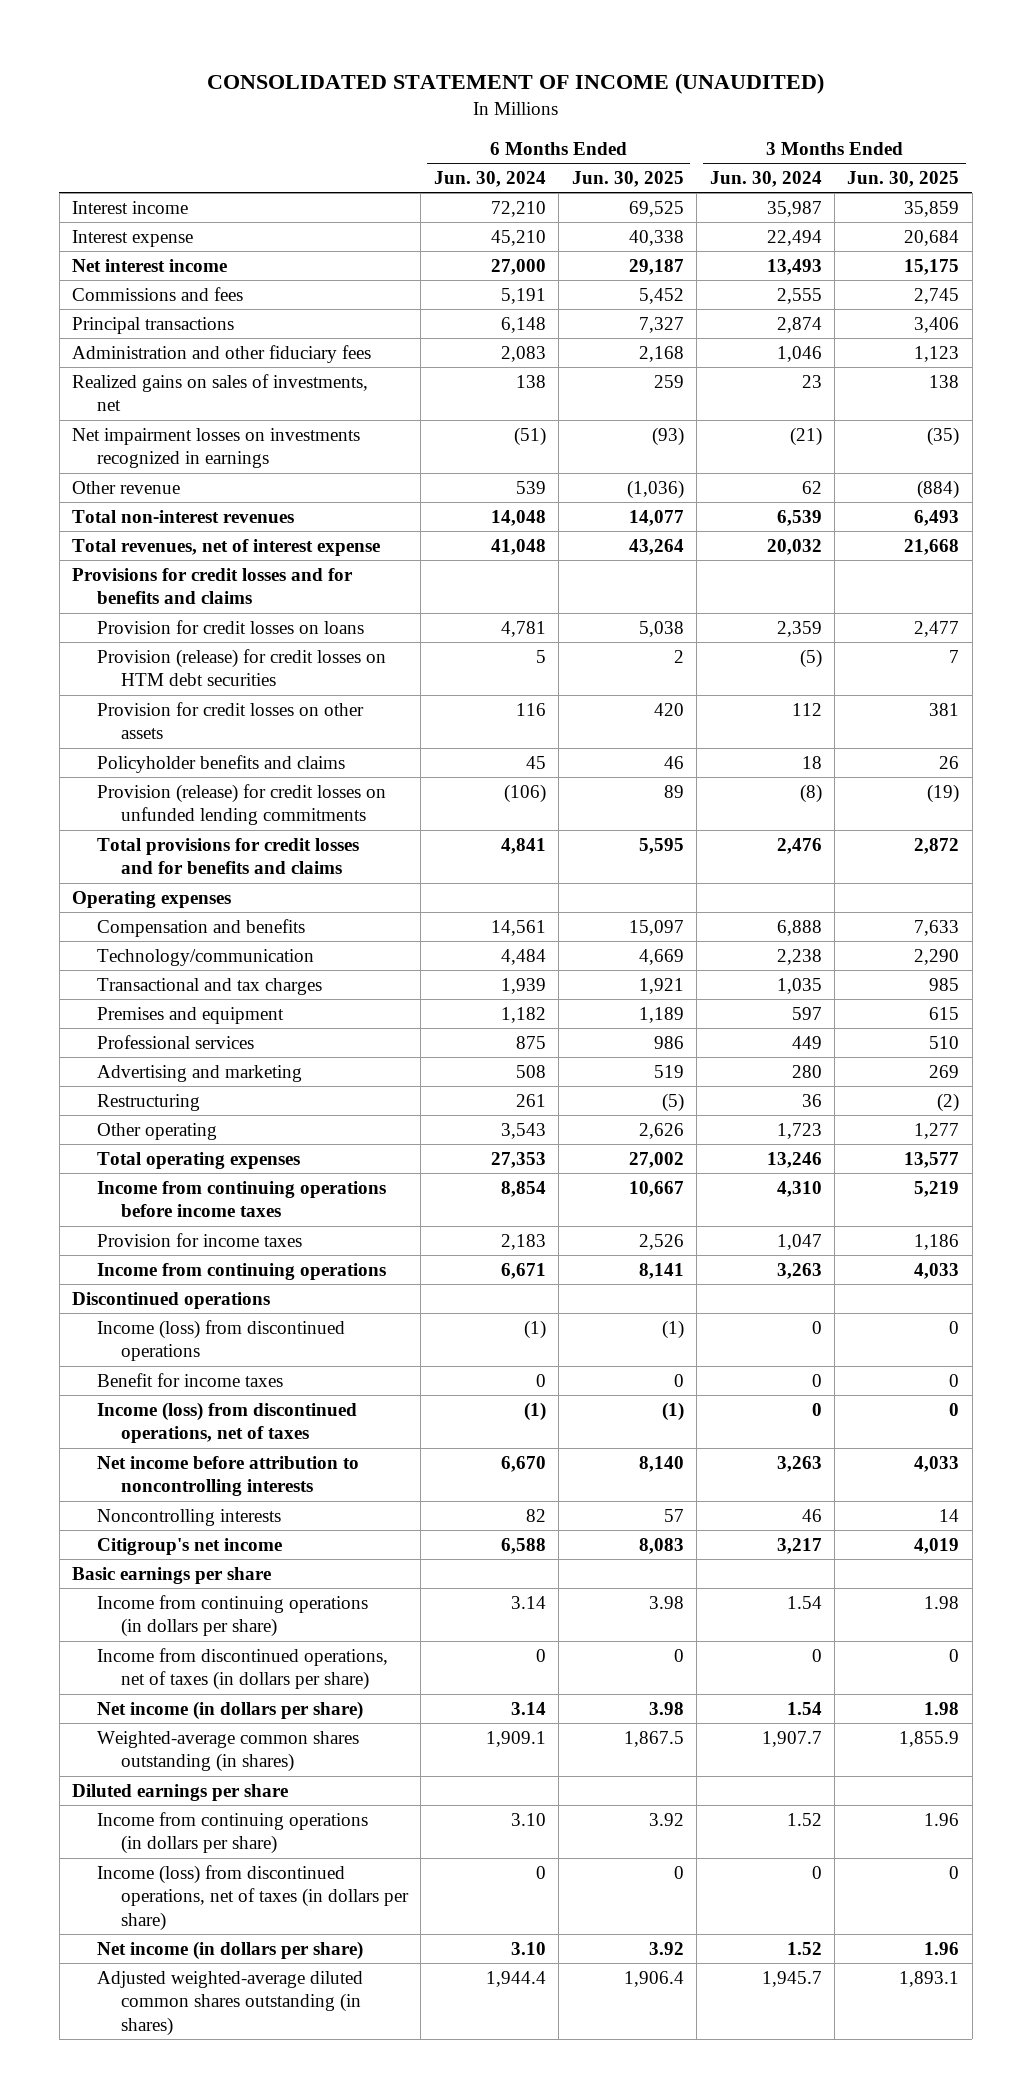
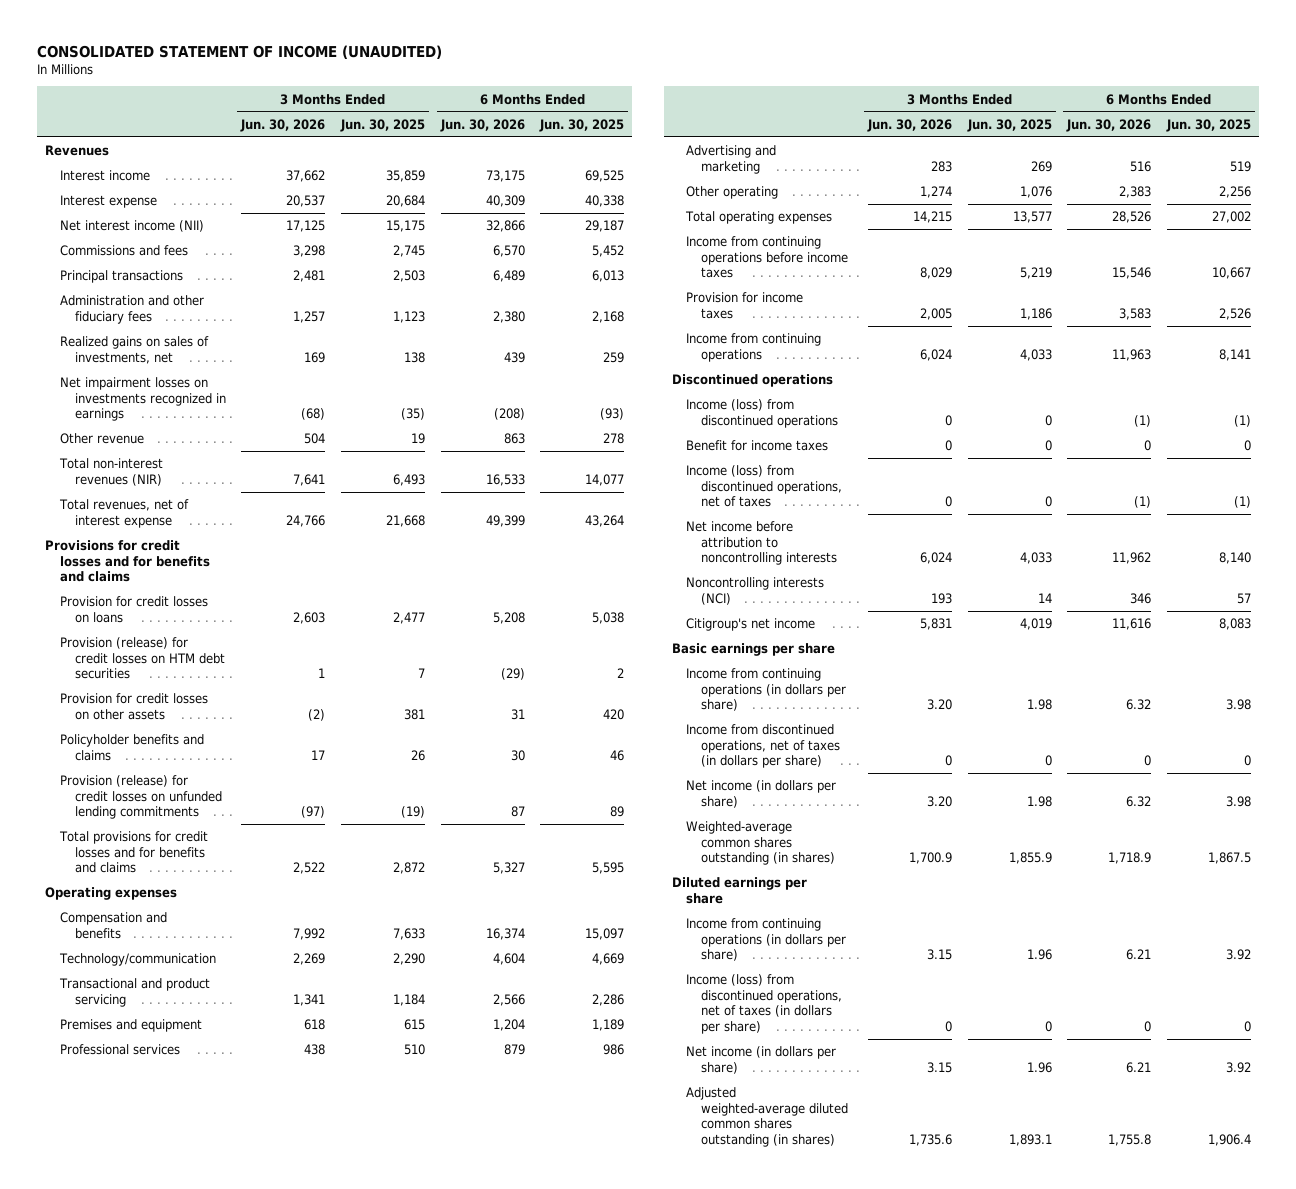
- | 6 Months Ended Jun. 30, 2024 | 6 Months Ended Jun. 30, 2025 | 3 Months Ended Jun. 30, 2024 | 3 Months Ended Jun. 30, 2025
+ | 3 Months Ended Jun. 30, 2026 | 3 Months Ended Jun. 30, 2025 | 6 Months Ended Jun. 30, 2026 | 6 Months Ended Jun. 30, 2025
+ Revenues
- Net interest income | 27,000 | 29,187 | 13,493 | 15,175
+ Net interest income (NII) | 17,125 | 15,175 | 32,866 | 29,187
- Principal transactions | 6,148 | 7,327 | 2,874 | 3,406
+ Principal transactions | 2,481 | 2,503 | 6,489 | 6,013
- Other revenue | 539 | (1,036) | 62 | (884)
- Total non-interest revenues | 14,048 | 14,077 | 6,539 | 6,493
+ Other revenue | 504 | 19 | 863 | 278
+ Total non-interest revenues (NIR) | 7,641 | 6,493 | 16,533 | 14,077
- Transactional and tax charges | 1,939 | 1,921 | 1,035 | 985
+ Transactional and product servicing | 1,341 | 1,184 | 2,566 | 2,286
- Restructuring | 261 | (5) | 36 | (2)
- Other operating | 3,543 | 2,626 | 1,723 | 1,277
+ Other operating | 1,274 | 1,076 | 2,383 | 2,256
- Noncontrolling interests | 82 | 57 | 46 | 14
+ Noncontrolling interests (NCI) | 193 | 14 | 346 | 57

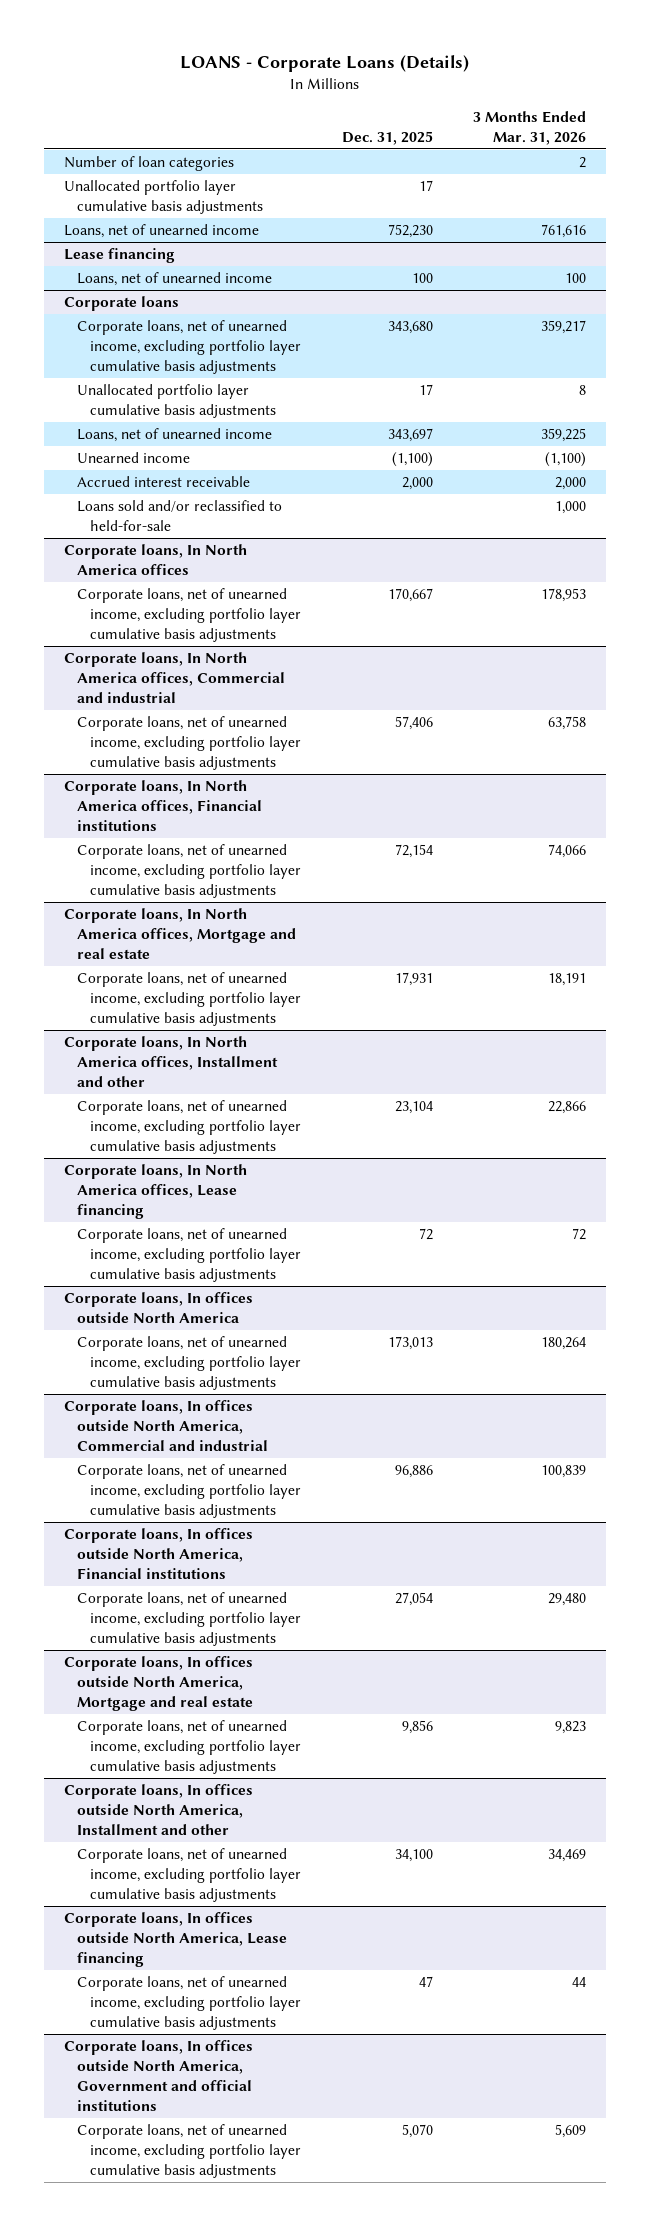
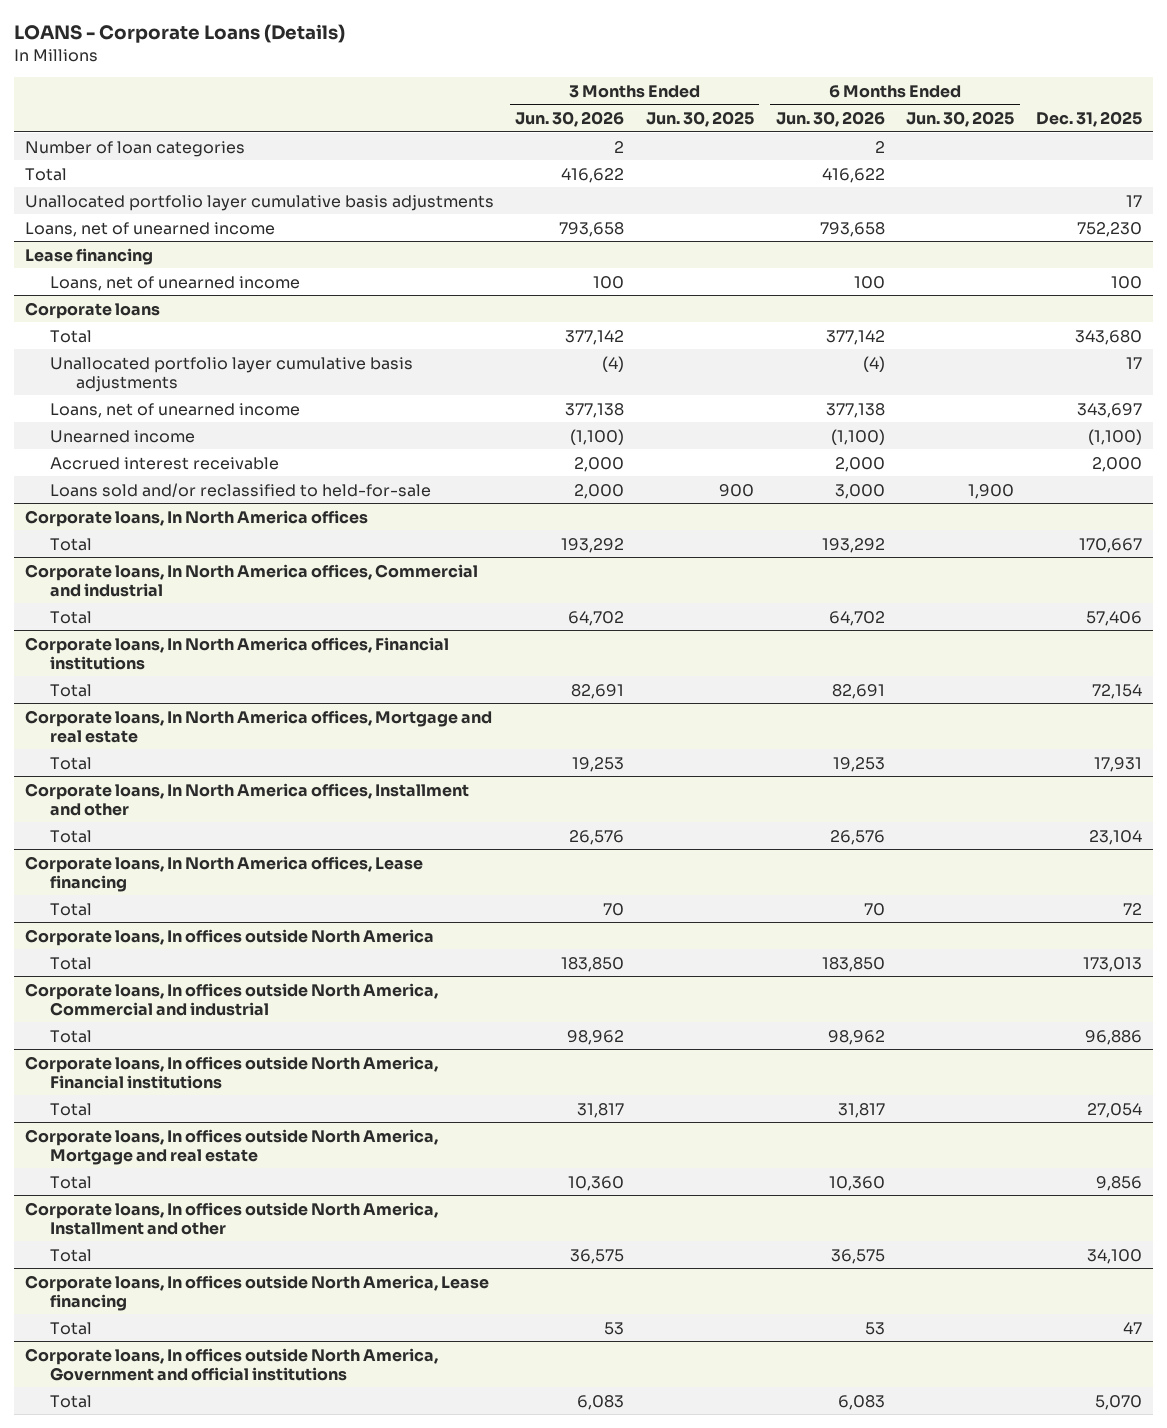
- | Dec. 31, 2025 | 3 Months Ended Mar. 31, 2026
+ | 3 Months Ended Jun. 30, 2026 | 3 Months Ended Jun. 30, 2025 | 6 Months Ended Jun. 30, 2026 | 6 Months Ended Jun. 30, 2025 | Dec. 31, 2025
+ Total | 416,622 | | 416,622 | |
@ Corporate loans
- Corporate loans, net of unearned income, excluding portfolio layer cumulative basis adjustments | 343,680 | 359,217
+ Total | 377,142 | | 377,142 | | 343,680
@ Corporate loans, In North America offices
- Corporate loans, net of unearned income, excluding portfolio layer cumulative basis adjustments | 170,667 | 178,953
+ Total | 193,292 | | 193,292 | | 170,667
@ Corporate loans, In North America offices, Commercial and industrial
- Corporate loans, net of unearned income, excluding portfolio layer cumulative basis adjustments | 57,406 | 63,758
+ Total | 64,702 | | 64,702 | | 57,406
@ Corporate loans, In North America offices, Financial institutions
- Corporate loans, net of unearned income, excluding portfolio layer cumulative basis adjustments | 72,154 | 74,066
+ Total | 82,691 | | 82,691 | | 72,154
@ Corporate loans, In North America offices, Mortgage and real estate
- Corporate loans, net of unearned income, excluding portfolio layer cumulative basis adjustments | 17,931 | 18,191
+ Total | 19,253 | | 19,253 | | 17,931
@ Corporate loans, In North America offices, Installment and other
- Corporate loans, net of unearned income, excluding portfolio layer cumulative basis adjustments | 23,104 | 22,866
+ Total | 26,576 | | 26,576 | | 23,104
@ Corporate loans, In North America offices, Lease financing
- Corporate loans, net of unearned income, excluding portfolio layer cumulative basis adjustments | 72 | 72
+ Total | 70 | | 70 | | 72
@ Corporate loans, In offices outside North America
- Corporate loans, net of unearned income, excluding portfolio layer cumulative basis adjustments | 173,013 | 180,264
+ Total | 183,850 | | 183,850 | | 173,013
@ Corporate loans, In offices outside North America, Commercial and industrial
- Corporate loans, net of unearned income, excluding portfolio layer cumulative basis adjustments | 96,886 | 100,839
+ Total | 98,962 | | 98,962 | | 96,886
@ Corporate loans, In offices outside North America, Financial institutions
- Corporate loans, net of unearned income, excluding portfolio layer cumulative basis adjustments | 27,054 | 29,480
+ Total | 31,817 | | 31,817 | | 27,054
@ Corporate loans, In offices outside North America, Mortgage and real estate
- Corporate loans, net of unearned income, excluding portfolio layer cumulative basis adjustments | 9,856 | 9,823
+ Total | 10,360 | | 10,360 | | 9,856
@ Corporate loans, In offices outside North America, Installment and other
- Corporate loans, net of unearned income, excluding portfolio layer cumulative basis adjustments | 34,100 | 34,469
+ Total | 36,575 | | 36,575 | | 34,100
@ Corporate loans, In offices outside North America, Lease financing
- Corporate loans, net of unearned income, excluding portfolio layer cumulative basis adjustments | 47 | 44
+ Total | 53 | | 53 | | 47
@ Corporate loans, In offices outside North America, Government and official institutions
- Corporate loans, net of unearned income, excluding portfolio layer cumulative basis adjustments | 5,070 | 5,609
+ Total | 6,083 | | 6,083 | | 5,070

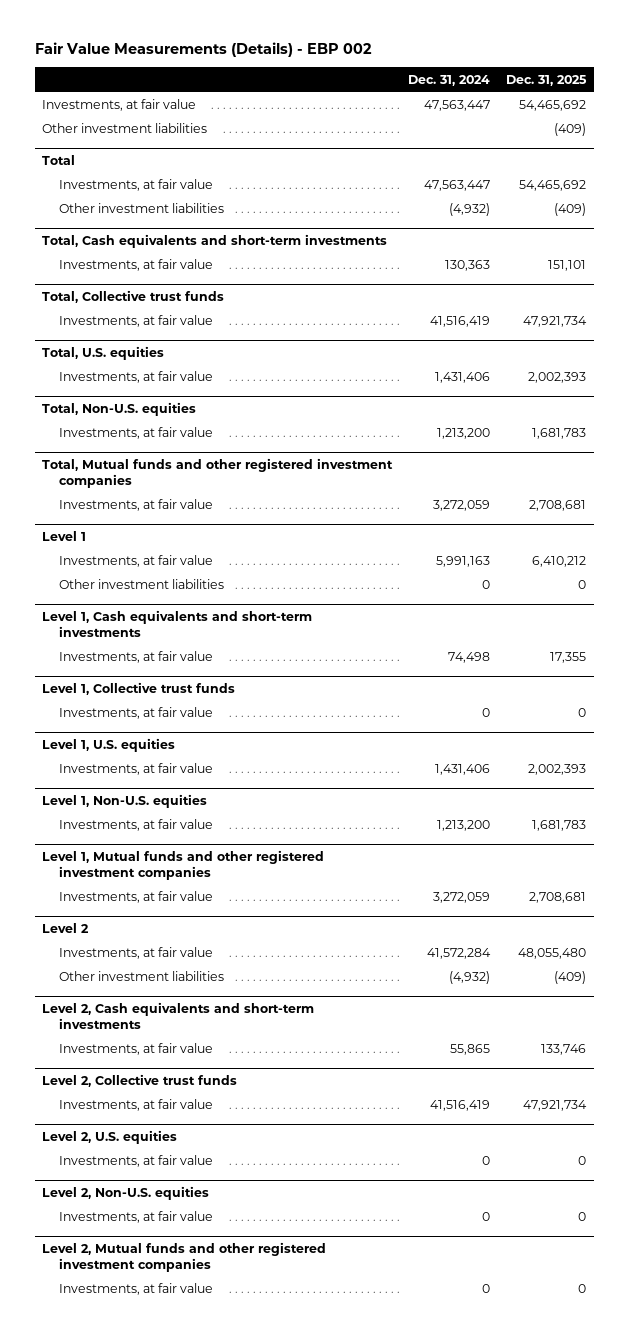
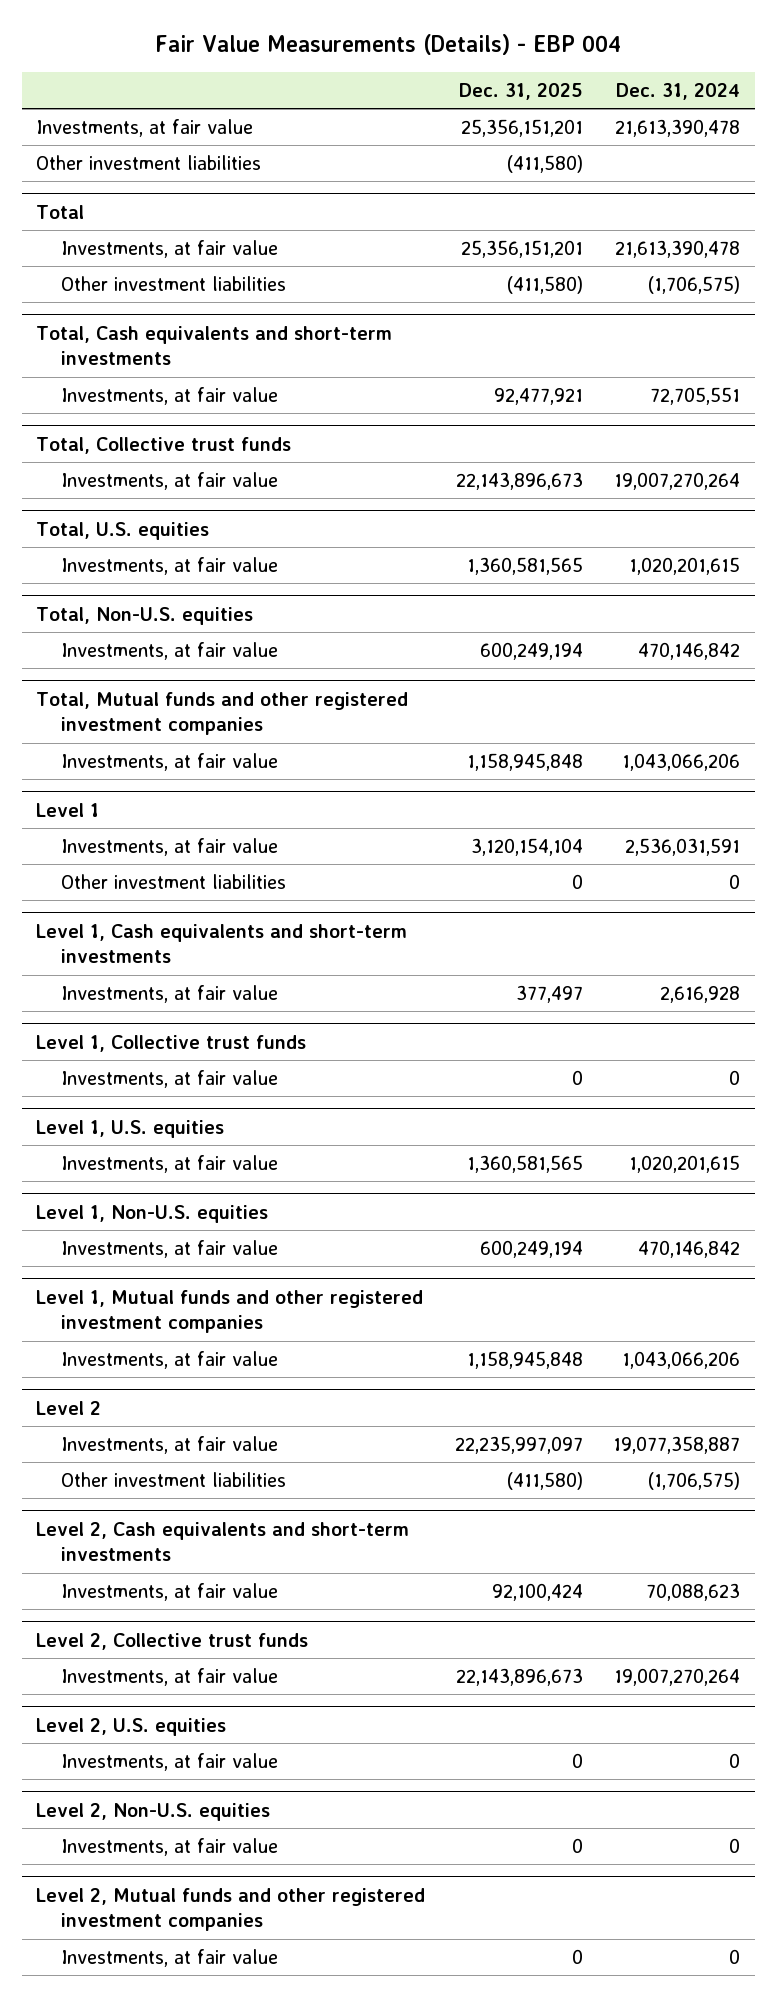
- Fair Value Measurements (Details) - EBP 002
+ Fair Value Measurements (Details) - EBP 004
- | Dec. 31, 2024 | Dec. 31, 2025
+ | Dec. 31, 2025 | Dec. 31, 2024
- Investments, at fair value | 47,563,447 | 54,465,692
- Other investment liabilities | | (409)
+ Investments, at fair value | 25,356,151,201 | 21,613,390,478
+ Other investment liabilities | (411,580) |
@ Total
- Investments, at fair value | 47,563,447 | 54,465,692
- Other investment liabilities | (4,932) | (409)
+ Investments, at fair value | 25,356,151,201 | 21,613,390,478
+ Other investment liabilities | (411,580) | (1,706,575)
@ Total, Cash equivalents and short-term investments
- Investments, at fair value | 130,363 | 151,101
+ Investments, at fair value | 92,477,921 | 72,705,551
@ Total, Collective trust funds
- Investments, at fair value | 41,516,419 | 47,921,734
+ Investments, at fair value | 22,143,896,673 | 19,007,270,264
@ Total, U.S. equities
- Investments, at fair value | 1,431,406 | 2,002,393
+ Investments, at fair value | 1,360,581,565 | 1,020,201,615
@ Total, Non-U.S. equities
- Investments, at fair value | 1,213,200 | 1,681,783
+ Investments, at fair value | 600,249,194 | 470,146,842
@ Total, Mutual funds and other registered investment companies
- Investments, at fair value | 3,272,059 | 2,708,681
+ Investments, at fair value | 1,158,945,848 | 1,043,066,206
@ Level 1
- Investments, at fair value | 5,991,163 | 6,410,212
+ Investments, at fair value | 3,120,154,104 | 2,536,031,591
@ Level 1, Cash equivalents and short-term investments
- Investments, at fair value | 74,498 | 17,355
+ Investments, at fair value | 377,497 | 2,616,928
@ Level 1, U.S. equities
- Investments, at fair value | 1,431,406 | 2,002,393
+ Investments, at fair value | 1,360,581,565 | 1,020,201,615
@ Level 1, Non-U.S. equities
- Investments, at fair value | 1,213,200 | 1,681,783
+ Investments, at fair value | 600,249,194 | 470,146,842
@ Level 1, Mutual funds and other registered investment companies
- Investments, at fair value | 3,272,059 | 2,708,681
+ Investments, at fair value | 1,158,945,848 | 1,043,066,206
@ Level 2
- Investments, at fair value | 41,572,284 | 48,055,480
- Other investment liabilities | (4,932) | (409)
+ Investments, at fair value | 22,235,997,097 | 19,077,358,887
+ Other investment liabilities | (411,580) | (1,706,575)
@ Level 2, Cash equivalents and short-term investments
- Investments, at fair value | 55,865 | 133,746
+ Investments, at fair value | 92,100,424 | 70,088,623
@ Level 2, Collective trust funds
- Investments, at fair value | 41,516,419 | 47,921,734
+ Investments, at fair value | 22,143,896,673 | 19,007,270,264

